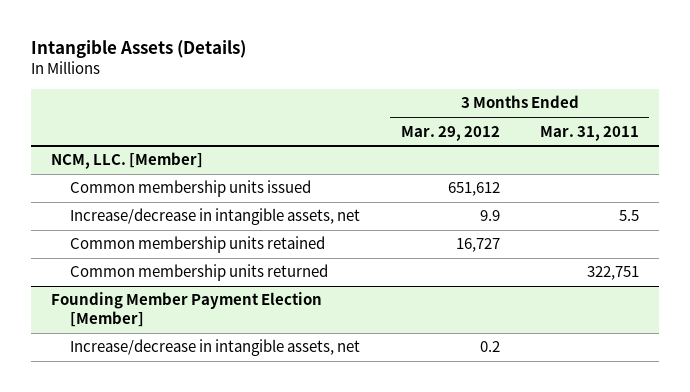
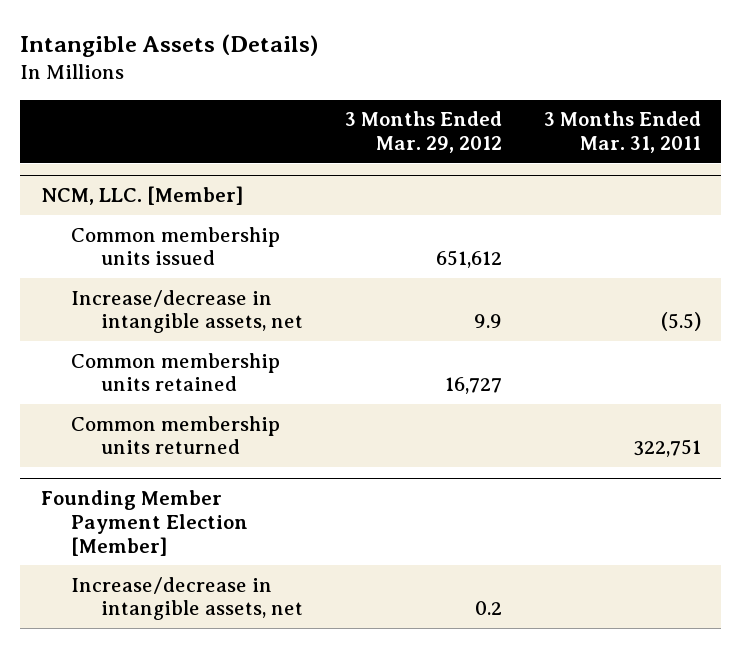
@ NCM, LLC. [Member]
- Increase/decrease in intangible assets, net | 9.9 | 5.5
+ Increase/decrease in intangible assets, net | 9.9 | (5.5)

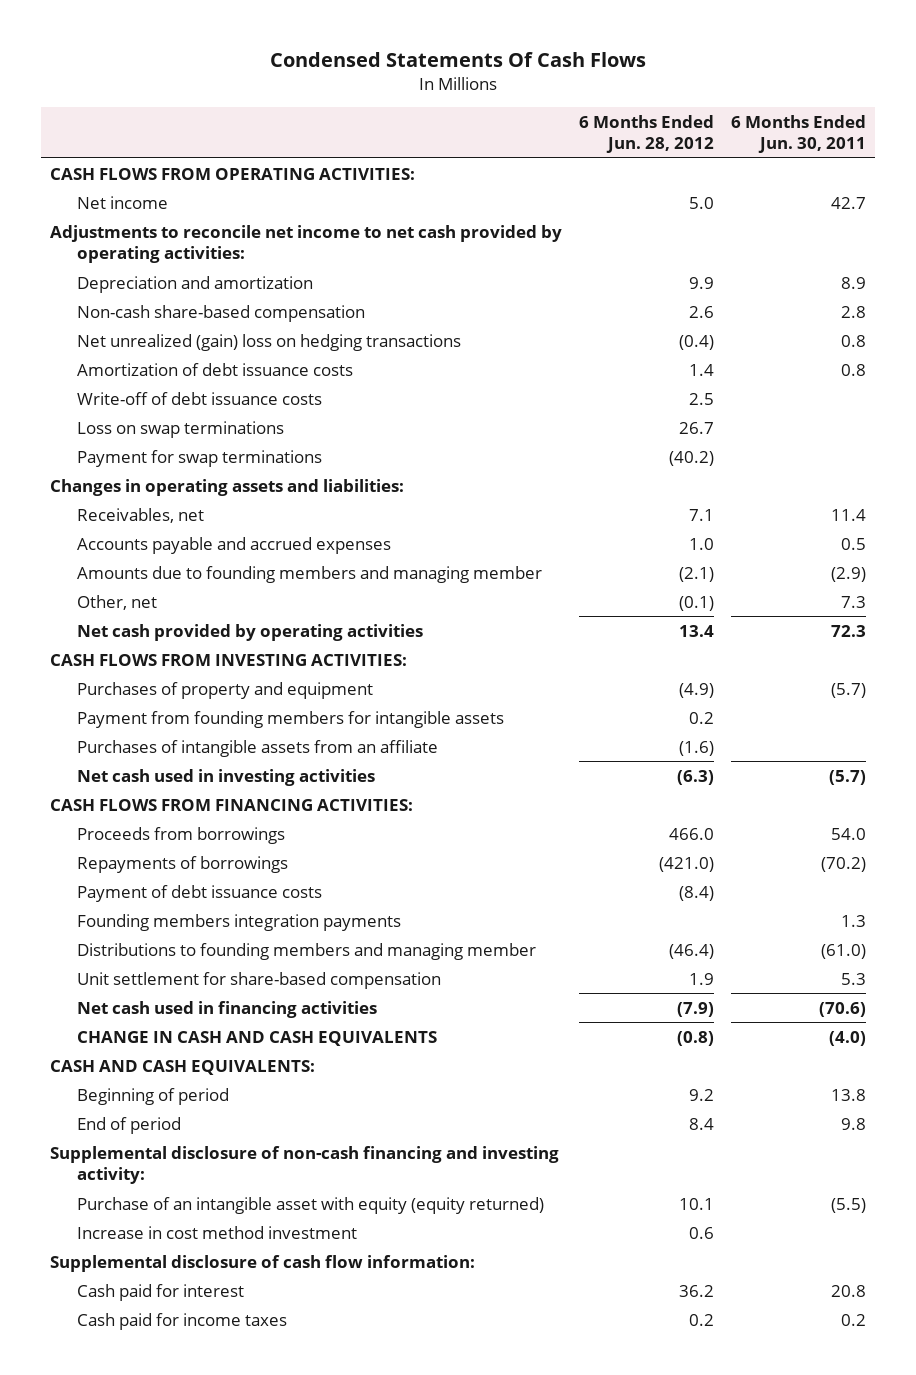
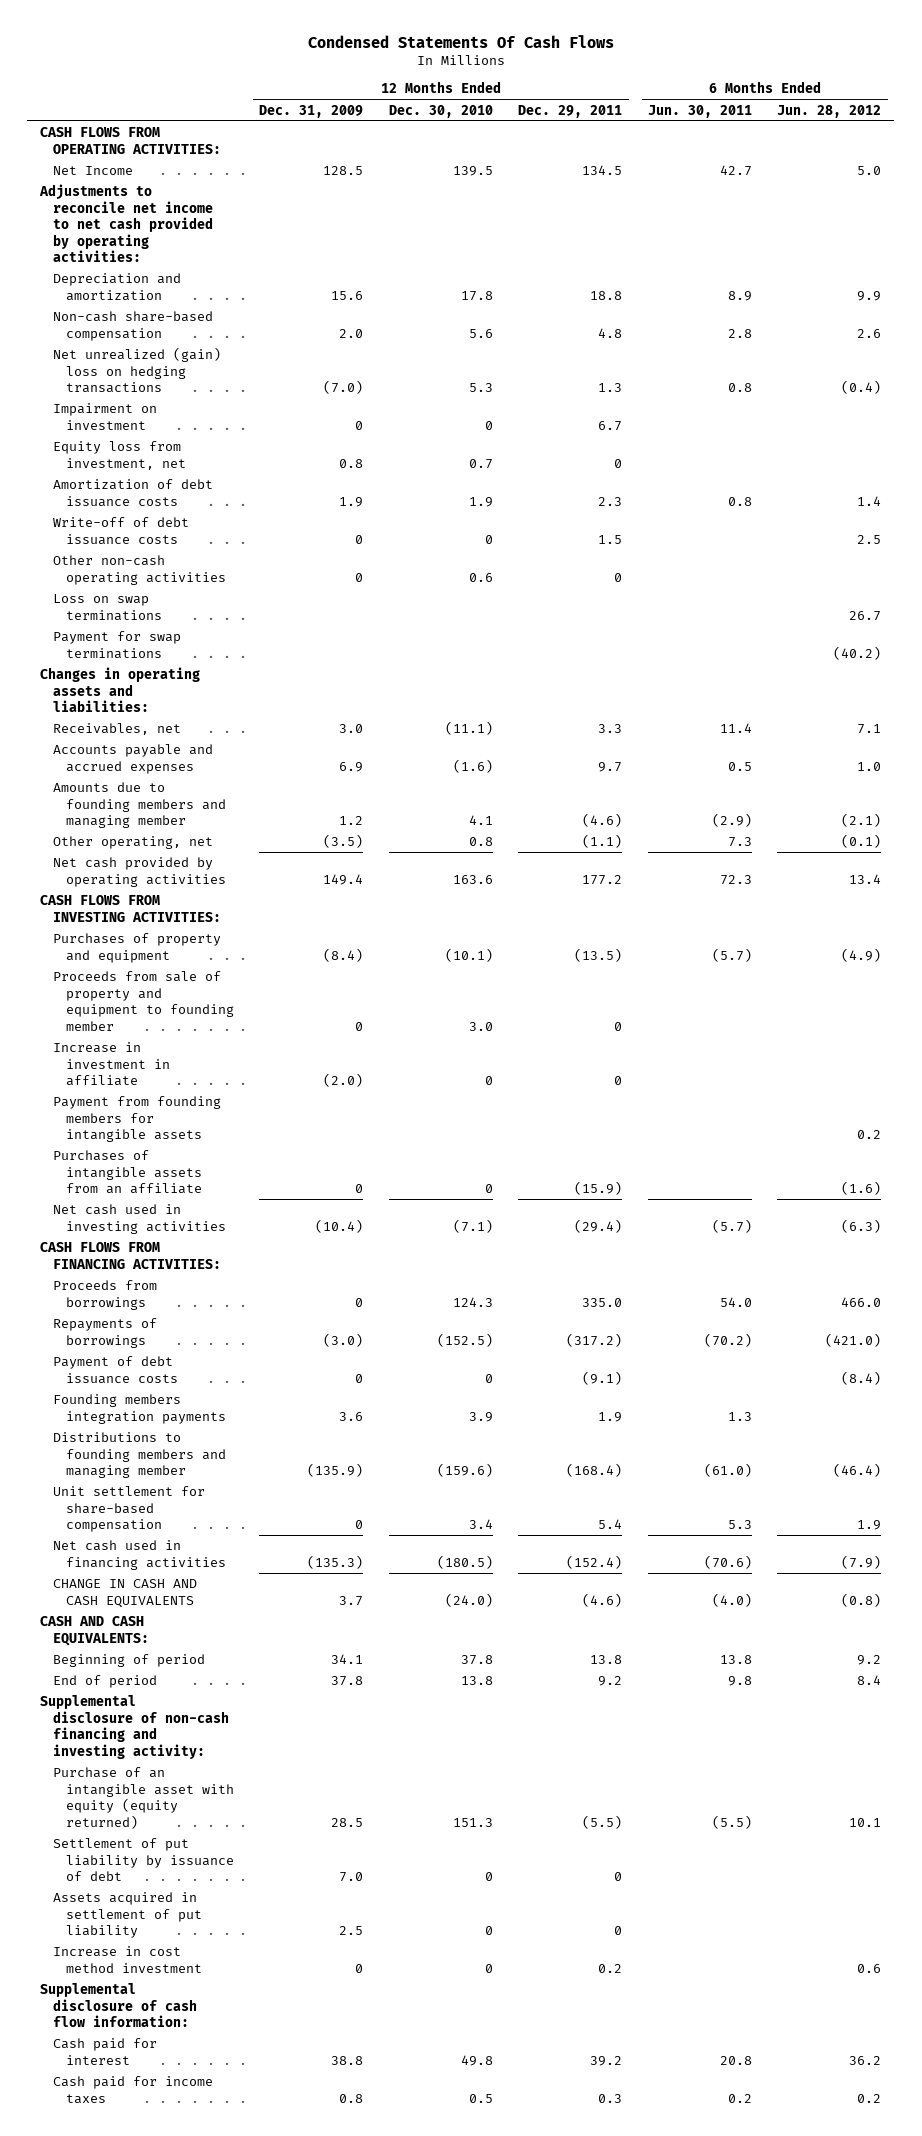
- | 6 Months Ended Jun. 28, 2012 | 6 Months Ended Jun. 30, 2011
+ | 12 Months Ended Dec. 31, 2009 | 12 Months Ended Dec. 30, 2010 | 12 Months Ended Dec. 29, 2011 | 6 Months Ended Jun. 30, 2011 | 6 Months Ended Jun. 28, 2012
- Net income | 5.0 | 42.7
+ Net Income | 128.5 | 139.5 | 134.5 | 42.7 | 5.0
+ Impairment on investment | 0 | 0 | 6.7 | |
+ Equity loss from investment, net | 0.8 | 0.7 | 0 | |
+ Other non-cash operating activities | 0 | 0.6 | 0 | |
- Other, net | (0.1) | 7.3
+ Other operating, net | (3.5) | 0.8 | (1.1) | 7.3 | (0.1)
+ Proceeds from sale of property and equipment to founding member | 0 | 3.0 | 0 | |
+ Increase in investment in affiliate | (2.0) | 0 | 0 | |
+ Settlement of put liability by issuance of debt | 7.0 | 0 | 0 | |
+ Assets acquired in settlement of put liability | 2.5 | 0 | 0 | |

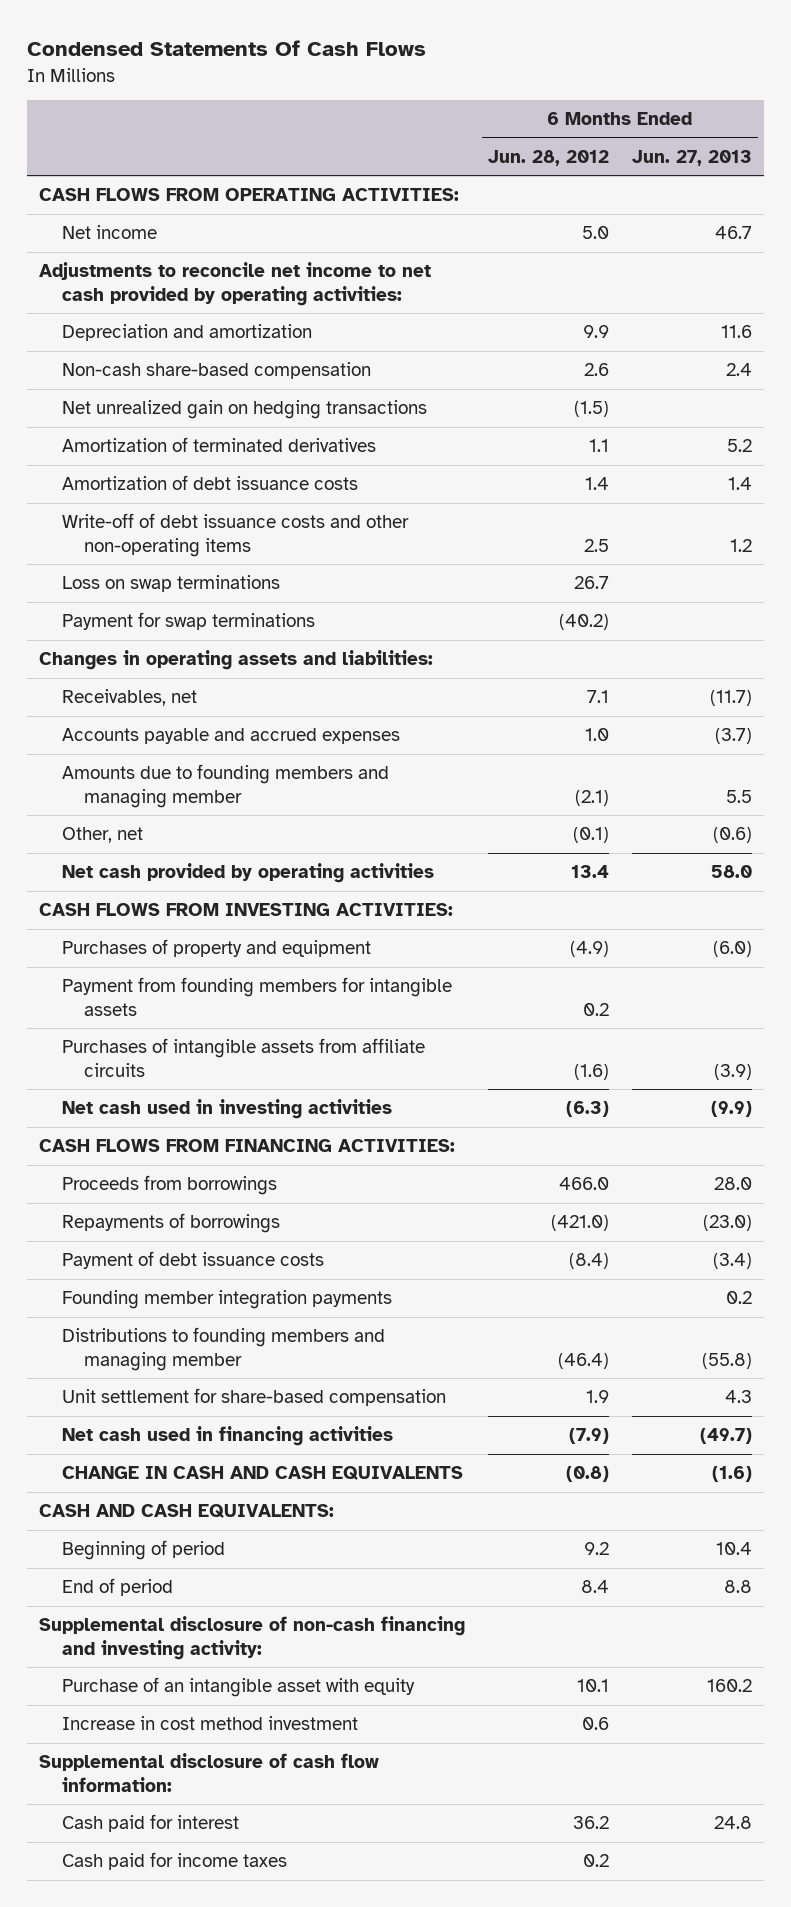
- | 12 Months Ended Dec. 31, 2009 | 12 Months Ended Dec. 30, 2010 | 12 Months Ended Dec. 29, 2011 | 6 Months Ended Jun. 30, 2011 | 6 Months Ended Jun. 28, 2012
+ | 6 Months Ended Jun. 28, 2012 | 6 Months Ended Jun. 27, 2013
- Net Income | 128.5 | 139.5 | 134.5 | 42.7 | 5.0
+ Net income | 5.0 | 46.7
- Net unrealized (gain) loss on hedging transactions | (7.0) | 5.3 | 1.3 | 0.8 | (0.4)
- Impairment on investment | 0 | 0 | 6.7 | |
- Equity loss from investment, net | 0.8 | 0.7 | 0 | |
+ Net unrealized gain on hedging transactions | (1.5) |
+ Amortization of terminated derivatives | 1.1 | 5.2
- Write-off of debt issuance costs | 0 | 0 | 1.5 | | 2.5
- Other non-cash operating activities | 0 | 0.6 | 0 | |
+ Write-off of debt issuance costs and other non-operating items | 2.5 | 1.2
- Other operating, net | (3.5) | 0.8 | (1.1) | 7.3 | (0.1)
+ Other, net | (0.1) | (0.6)
- Proceeds from sale of property and equipment to founding member | 0 | 3.0 | 0 | |
- Increase in investment in affiliate | (2.0) | 0 | 0 | |
- Purchases of intangible assets from an affiliate | 0 | 0 | (15.9) | | (1.6)
+ Purchases of intangible assets from affiliate circuits | (1.6) | (3.9)
- Founding members integration payments | 3.6 | 3.9 | 1.9 | 1.3 |
+ Founding member integration payments | | 0.2
- Purchase of an intangible asset with equity (equity returned) | 28.5 | 151.3 | (5.5) | (5.5) | 10.1
- Settlement of put liability by issuance of debt | 7.0 | 0 | 0 | |
- Assets acquired in settlement of put liability | 2.5 | 0 | 0 | |
+ Purchase of an intangible asset with equity | 10.1 | 160.2

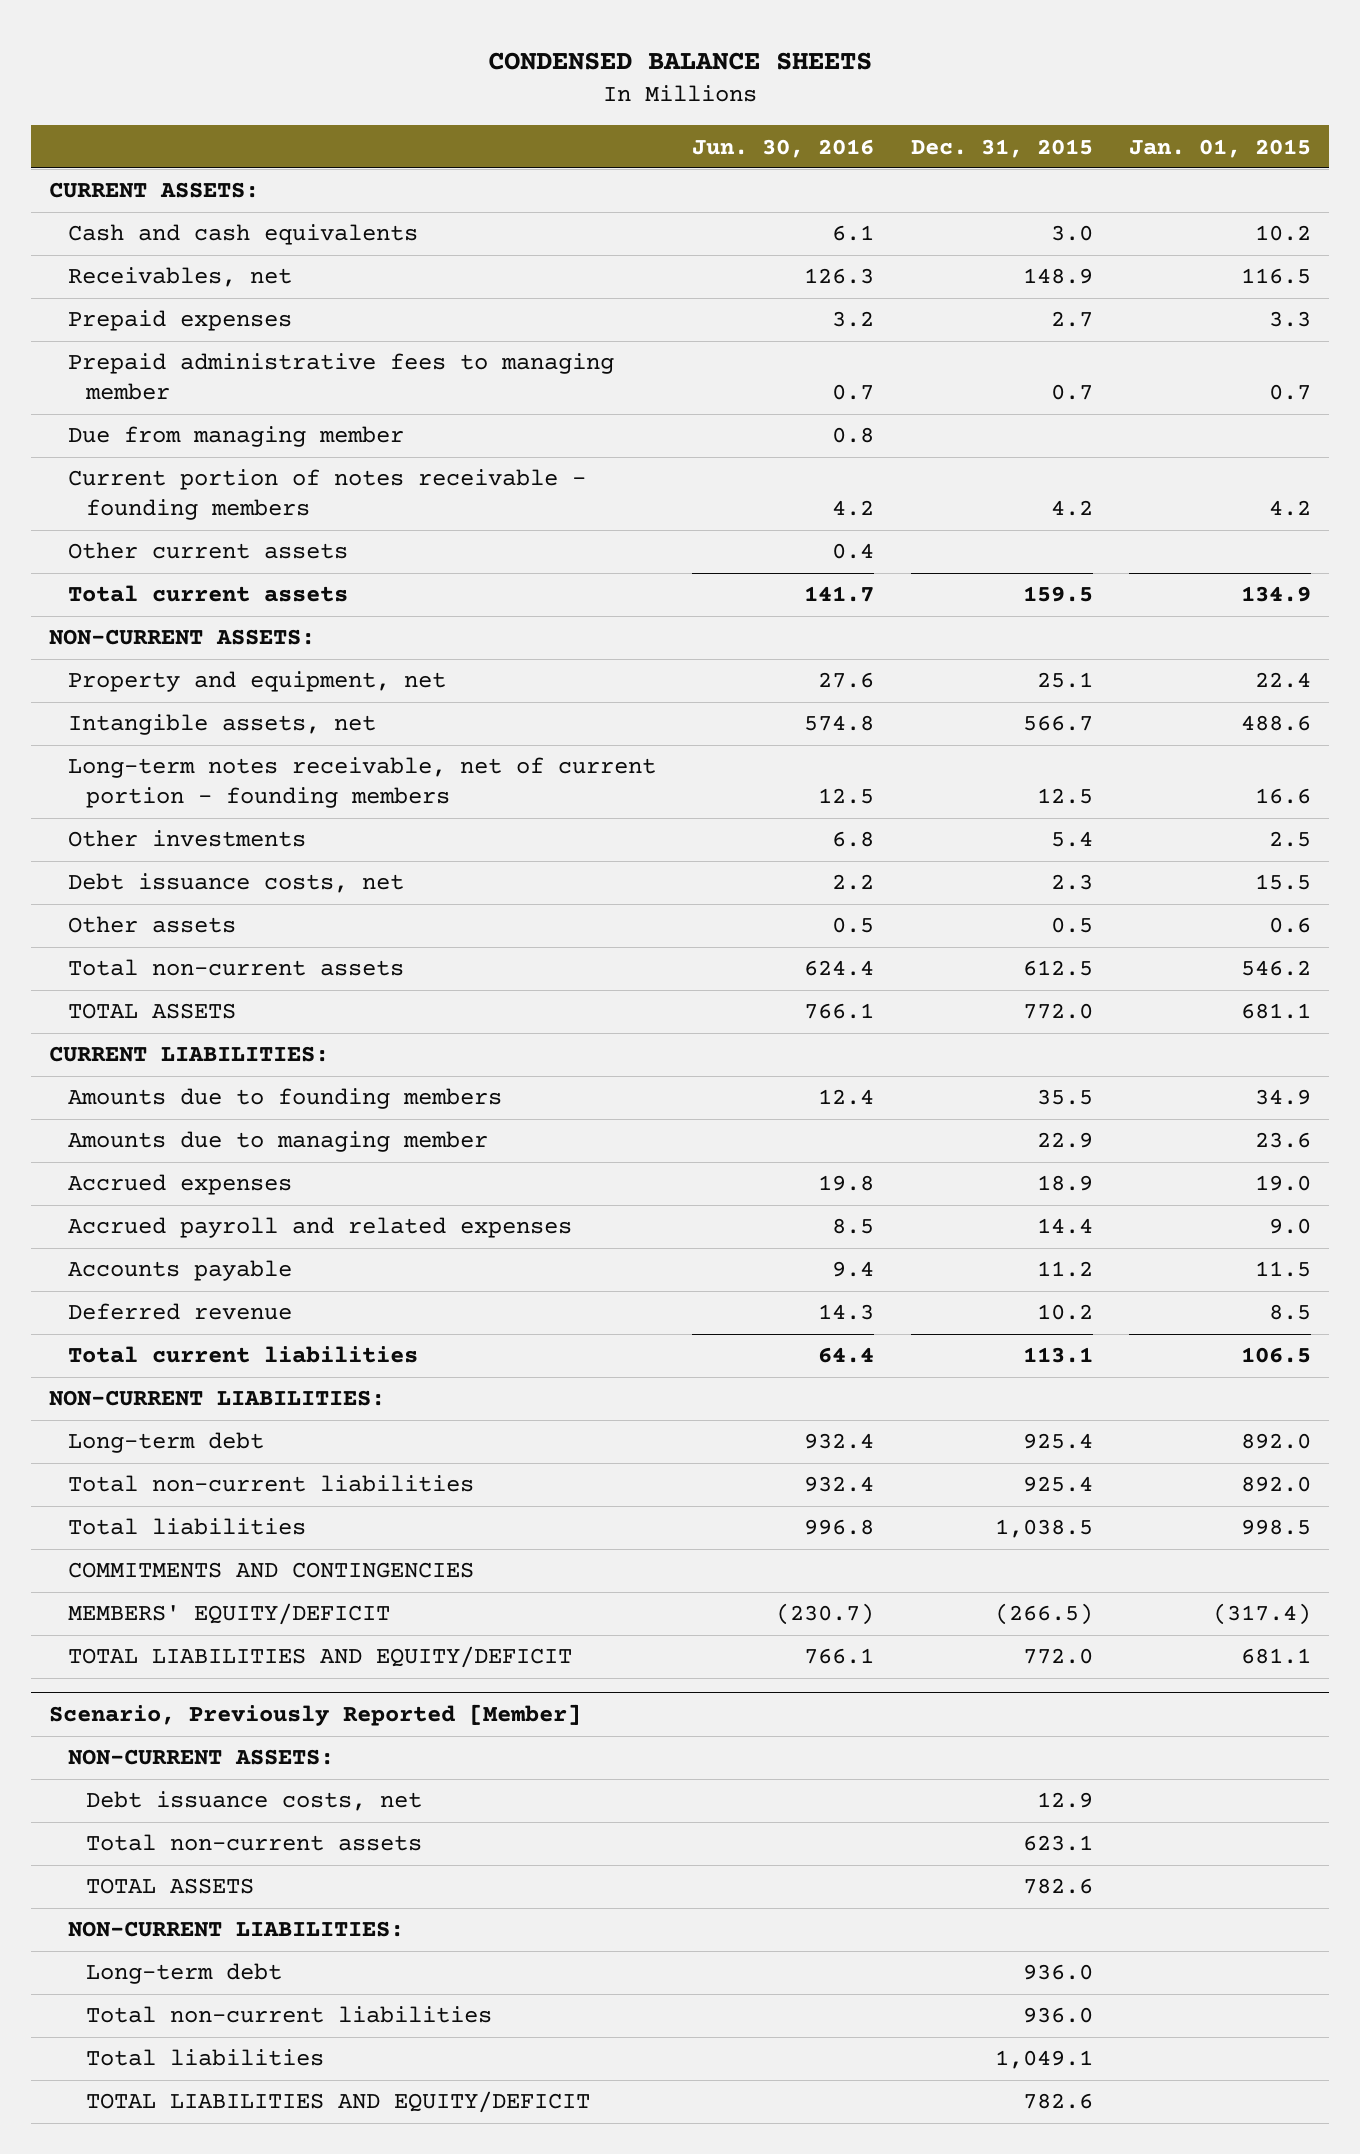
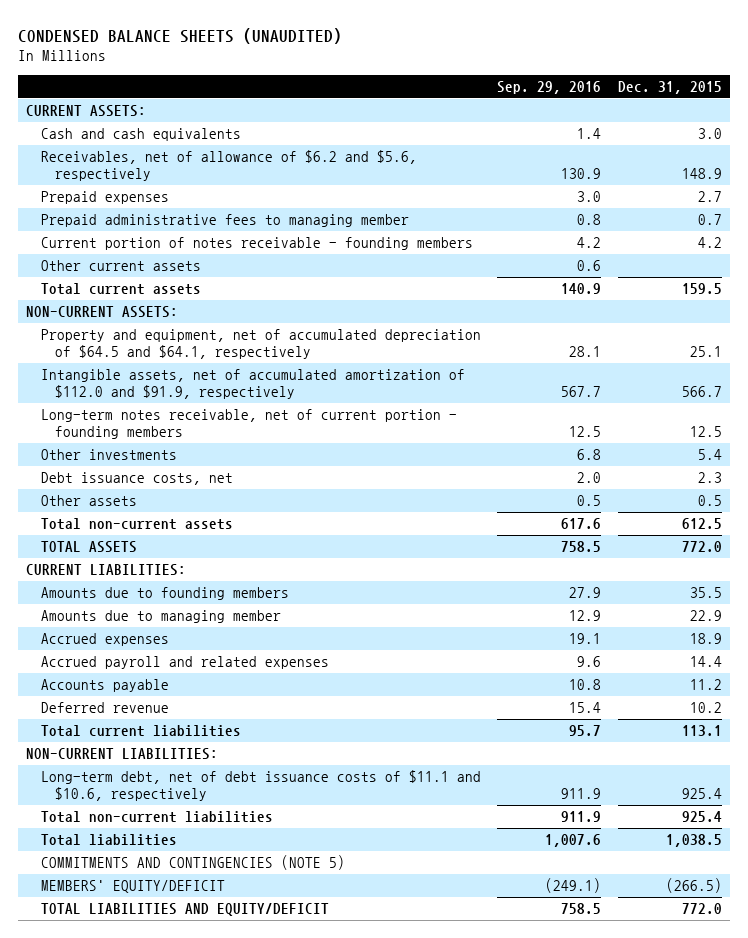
- CONDENSED BALANCE SHEETS
+ CONDENSED BALANCE SHEETS (UNAUDITED)
- | Jun. 30, 2016 | Dec. 31, 2015 | Jan. 01, 2015
+ | Sep. 29, 2016 | Dec. 31, 2015
- Receivables, net | 126.3 | 148.9 | 116.5
+ Receivables, net of allowance of $6.2 and $5.6, respectively | 130.9 | 148.9
- Due from managing member | 0.8 | |
- Property and equipment, net | 27.6 | 25.1 | 22.4
- Intangible assets, net | 574.8 | 566.7 | 488.6
+ Property and equipment, net of accumulated depreciation of $64.5 and $64.1, respectively | 28.1 | 25.1
+ Intangible assets, net of accumulated amortization of $112.0 and $91.9, respectively | 567.7 | 566.7
- Long-term debt | 932.4 | 925.4 | 892.0
+ Long-term debt, net of debt issuance costs of $11.1 and $10.6, respectively | 911.9 | 925.4
- COMMITMENTS AND CONTINGENCIES
+ COMMITMENTS AND CONTINGENCIES (NOTE 5)
- Scenario, Previously Reported [Member]
- NON-CURRENT ASSETS:
- Debt issuance costs, net | | 12.9 |
- Total non-current assets | | 623.1 |
- TOTAL ASSETS | | 782.6 |
- NON-CURRENT LIABILITIES:
- Long-term debt | | 936.0 |
- Total non-current liabilities | | 936.0 |
- Total liabilities | | 1,049.1 |
- TOTAL LIABILITIES AND EQUITY/DEFICIT | | 782.6 |

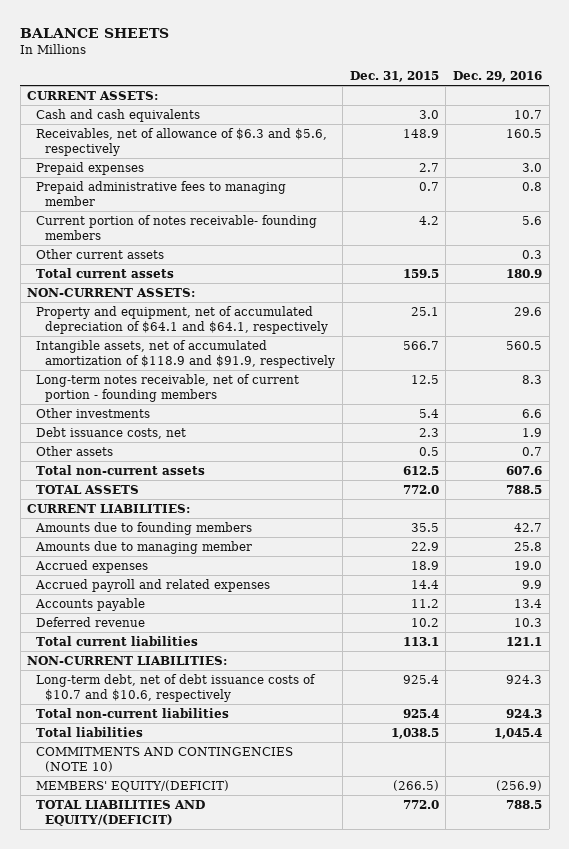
- CONDENSED BALANCE SHEETS (UNAUDITED)
+ BALANCE SHEETS
- | Sep. 29, 2016 | Dec. 31, 2015
+ | Dec. 31, 2015 | Dec. 29, 2016
- Receivables, net of allowance of $6.2 and $5.6, respectively | 130.9 | 148.9
+ Receivables, net of allowance of $6.3 and $5.6, respectively | 148.9 | 160.5
- Current portion of notes receivable - founding members | 4.2 | 4.2
+ Current portion of notes receivable- founding members | 4.2 | 5.6
- Property and equipment, net of accumulated depreciation of $64.5 and $64.1, respectively | 28.1 | 25.1
- Intangible assets, net of accumulated amortization of $112.0 and $91.9, respectively | 567.7 | 566.7
+ Property and equipment, net of accumulated depreciation of $64.1 and $64.1, respectively | 25.1 | 29.6
+ Intangible assets, net of accumulated amortization of $118.9 and $91.9, respectively | 566.7 | 560.5
- Long-term debt, net of debt issuance costs of $11.1 and $10.6, respectively | 911.9 | 925.4
+ Long-term debt, net of debt issuance costs of $10.7 and $10.6, respectively | 925.4 | 924.3
- COMMITMENTS AND CONTINGENCIES (NOTE 5)
- MEMBERS' EQUITY/DEFICIT | (249.1) | (266.5)
- TOTAL LIABILITIES AND EQUITY/DEFICIT | 758.5 | 772.0
+ COMMITMENTS AND CONTINGENCIES (NOTE 10)
+ MEMBERS' EQUITY/(DEFICIT) | (266.5) | (256.9)
+ TOTAL LIABILITIES AND EQUITY/(DEFICIT) | 772.0 | 788.5

